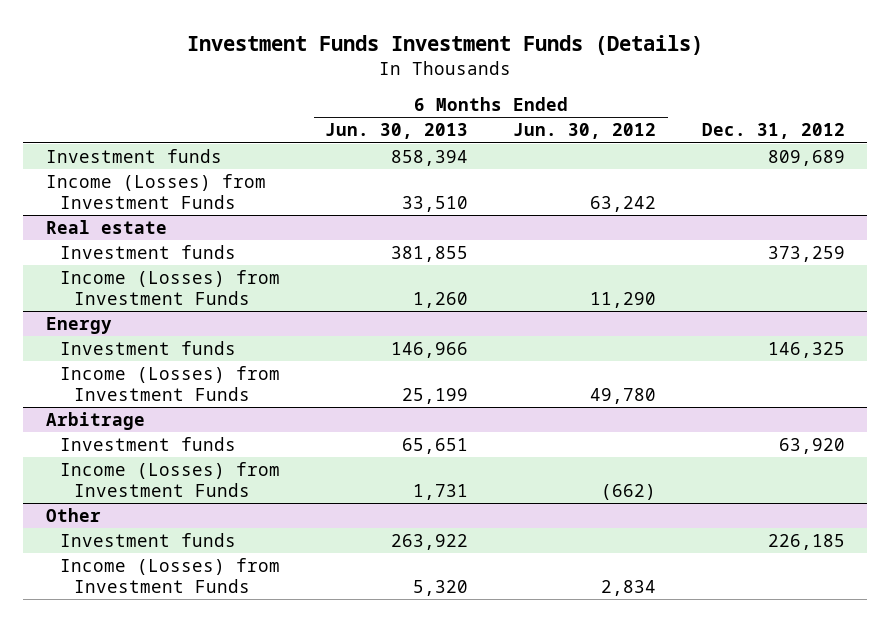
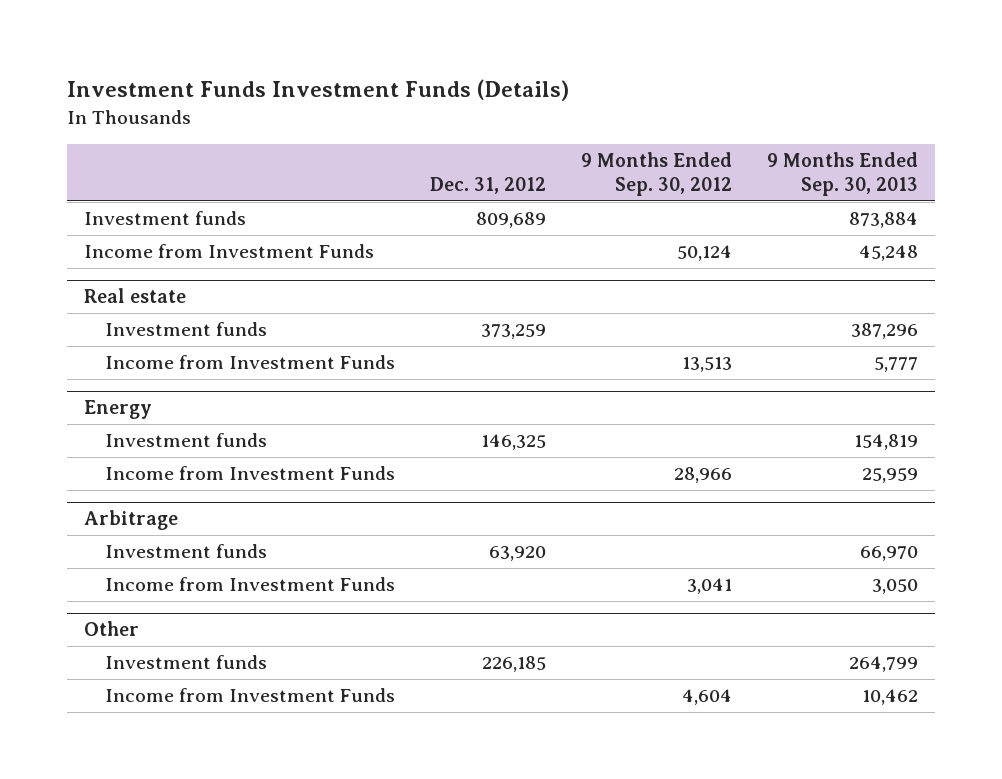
- | 6 Months Ended Jun. 30, 2013 | 6 Months Ended Jun. 30, 2012 | Dec. 31, 2012
+ | Dec. 31, 2012 | 9 Months Ended Sep. 30, 2012 | 9 Months Ended Sep. 30, 2013
- Income (Losses) from Investment Funds | 33,510 | 63,242 |
+ Income from Investment Funds | | 50,124 | 45,248
@ Real estate
- Income (Losses) from Investment Funds | 1,260 | 11,290 |
+ Income from Investment Funds | | 13,513 | 5,777
@ Energy
- Income (Losses) from Investment Funds | 25,199 | 49,780 |
+ Income from Investment Funds | | 28,966 | 25,959
@ Arbitrage
- Income (Losses) from Investment Funds | 1,731 | (662) |
+ Income from Investment Funds | | 3,041 | 3,050
@ Other
- Income (Losses) from Investment Funds | 5,320 | 2,834 |
+ Income from Investment Funds | | 4,604 | 10,462

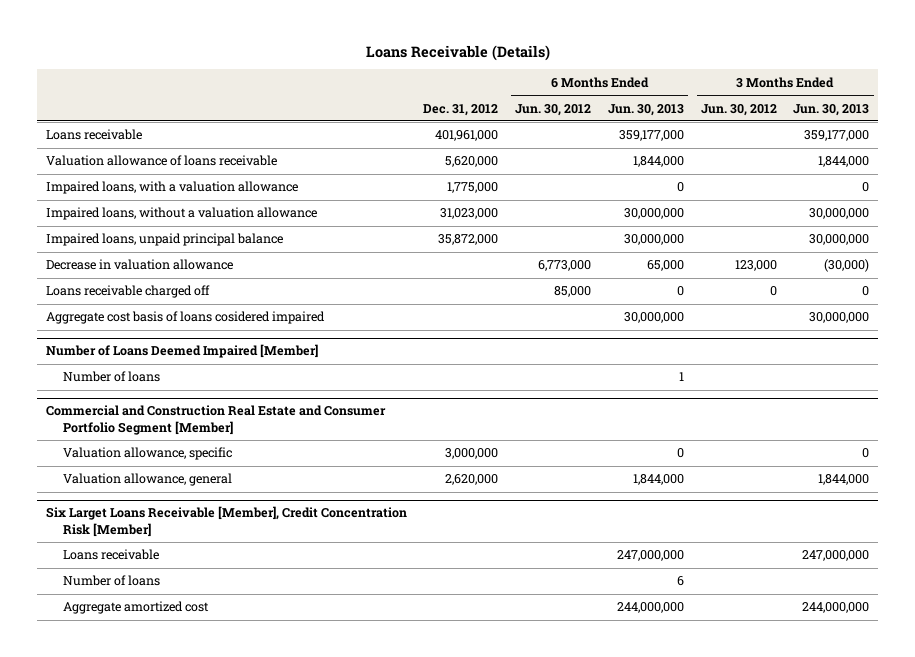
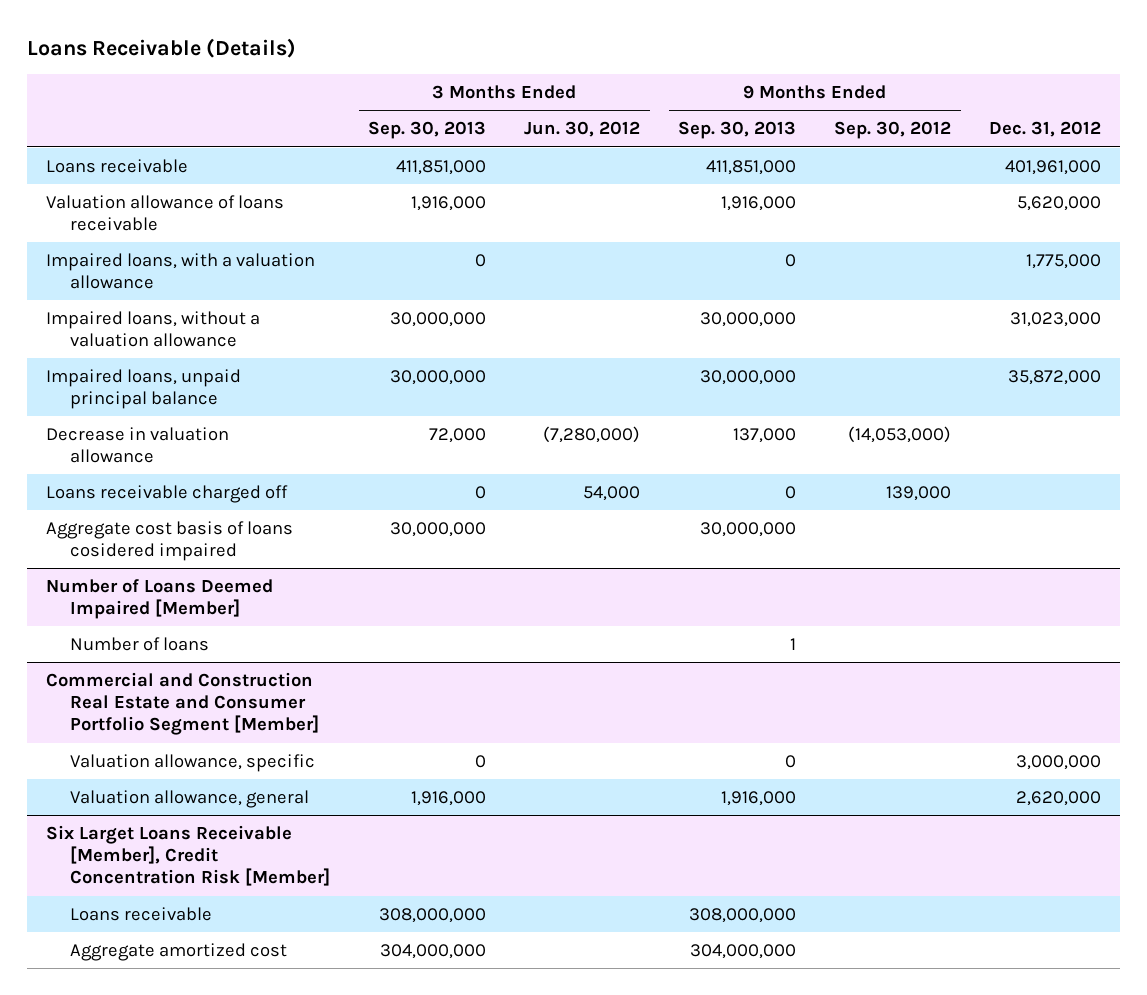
- | Dec. 31, 2012 | 6 Months Ended Jun. 30, 2012 | 6 Months Ended Jun. 30, 2013 | 3 Months Ended Jun. 30, 2012 | 3 Months Ended Jun. 30, 2013
+ | 3 Months Ended Sep. 30, 2013 | 3 Months Ended Jun. 30, 2012 | 9 Months Ended Sep. 30, 2013 | 9 Months Ended Sep. 30, 2012 | Dec. 31, 2012
- Decrease in valuation allowance | | 6,773,000 | 65,000 | 123,000 | (30,000)
- Loans receivable charged off | | 85,000 | 0 | 0 | 0
+ Decrease in valuation allowance | 72,000 | (7,280,000) | 137,000 | (14,053,000) |
+ Loans receivable charged off | 0 | 54,000 | 0 | 139,000 |
@ Six Larget Loans Receivable [Member], Credit Concentration Risk [Member]
- Number of loans | | | 6 | |

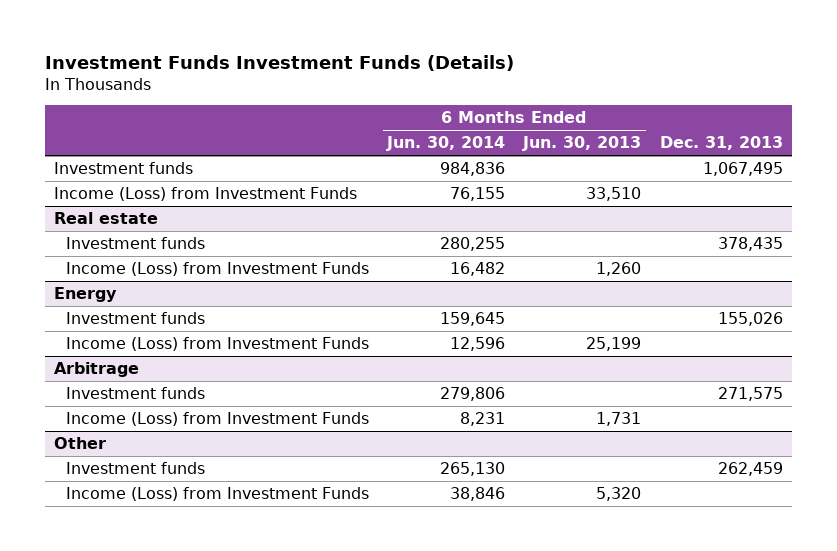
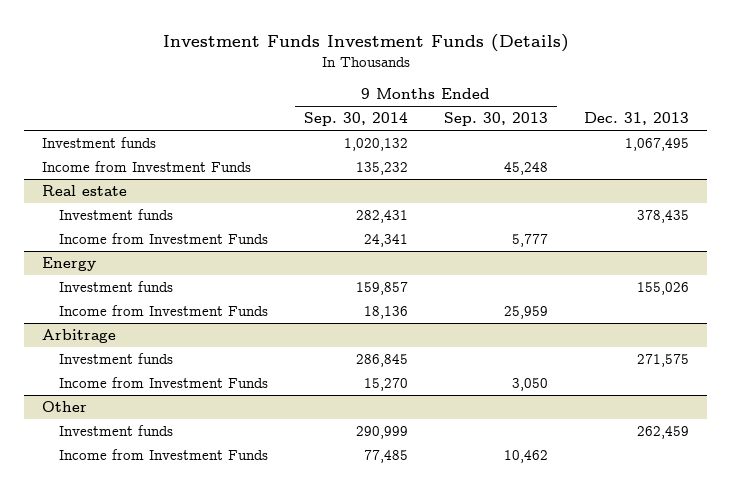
- | 6 Months Ended Jun. 30, 2014 | 6 Months Ended Jun. 30, 2013 | Dec. 31, 2013
+ | 9 Months Ended Sep. 30, 2014 | 9 Months Ended Sep. 30, 2013 | Dec. 31, 2013
- Income (Loss) from Investment Funds | 76,155 | 33,510 |
+ Income from Investment Funds | 135,232 | 45,248 |
@ Real estate
- Income (Loss) from Investment Funds | 16,482 | 1,260 |
+ Income from Investment Funds | 24,341 | 5,777 |
@ Energy
- Income (Loss) from Investment Funds | 12,596 | 25,199 |
+ Income from Investment Funds | 18,136 | 25,959 |
@ Arbitrage
- Income (Loss) from Investment Funds | 8,231 | 1,731 |
+ Income from Investment Funds | 15,270 | 3,050 |
@ Other
- Income (Loss) from Investment Funds | 38,846 | 5,320 |
+ Income from Investment Funds | 77,485 | 10,462 |

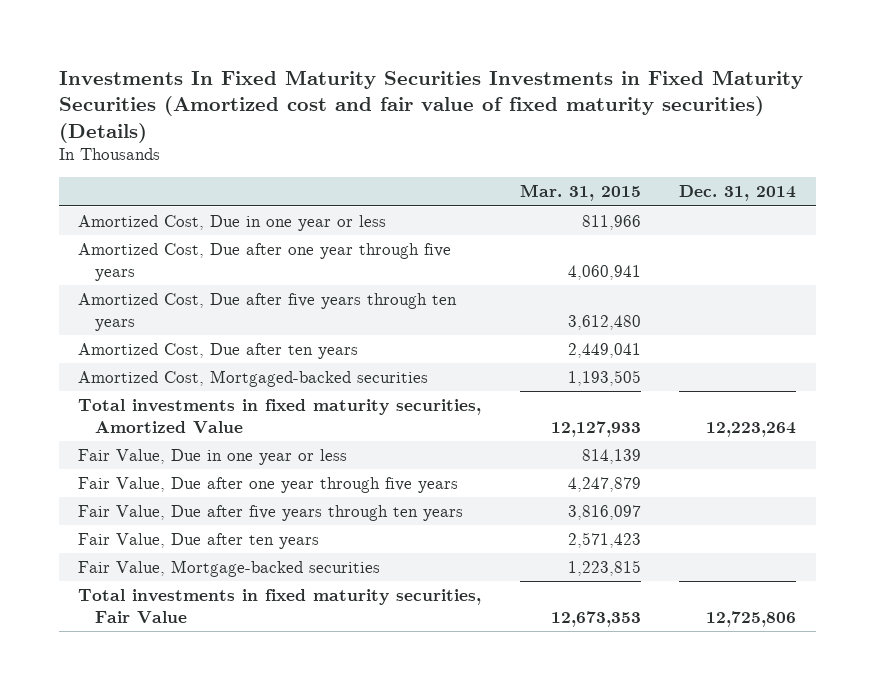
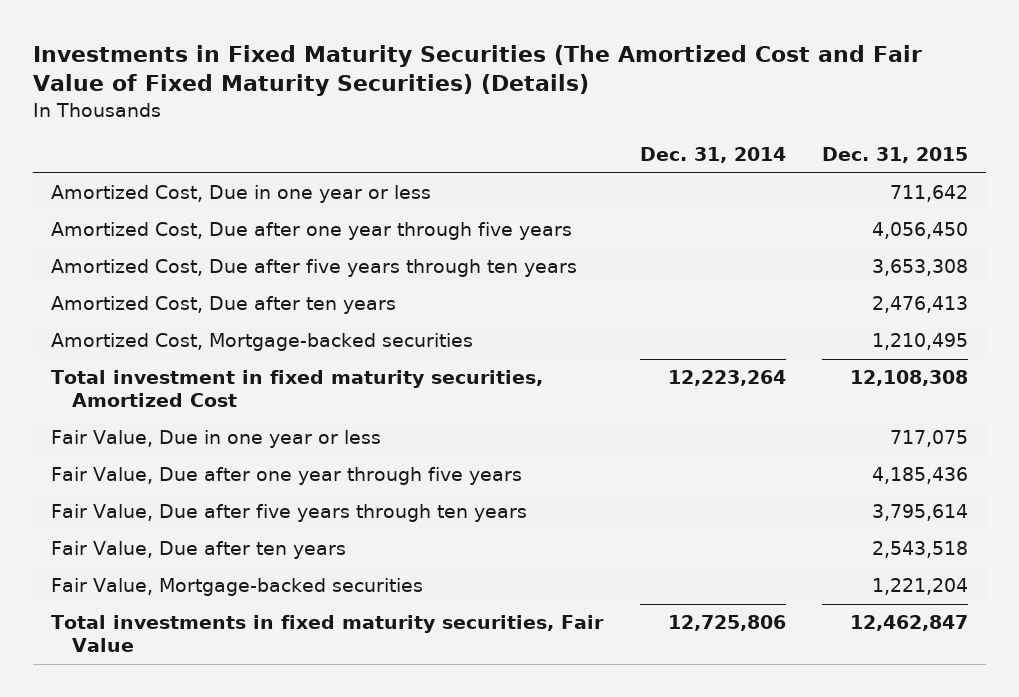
- Investments In Fixed Maturity Securities Investments in Fixed Maturity Securities (Amortized cost and fair value of fixed maturity securities) (Details)
+ Investments in Fixed Maturity Securities (The Amortized Cost and Fair Value of Fixed Maturity Securities) (Details)
- | Mar. 31, 2015 | Dec. 31, 2014
+ | Dec. 31, 2014 | Dec. 31, 2015
- Amortized Cost, Mortgaged-backed securities | 1,193,505 |
- Total investments in fixed maturity securities, Amortized Value | 12,127,933 | 12,223,264
+ Amortized Cost, Mortgage-backed securities | | 1,210,495
+ Total investment in fixed maturity securities, Amortized Cost | 12,223,264 | 12,108,308

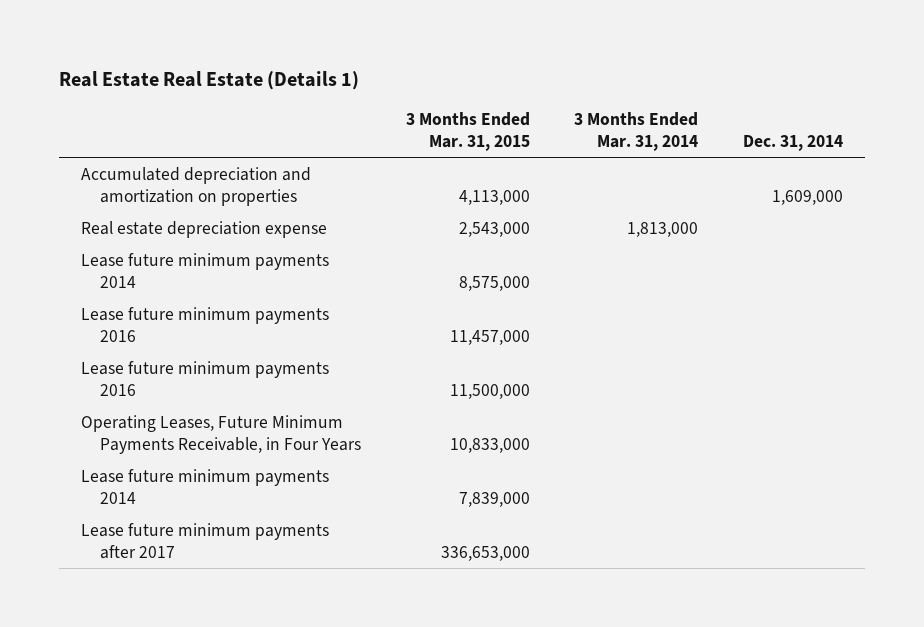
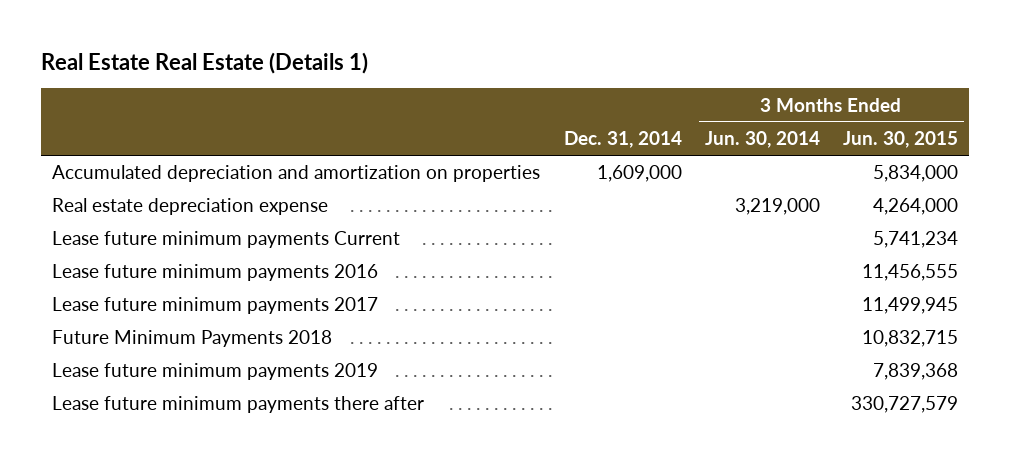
- | 3 Months Ended Mar. 31, 2015 | 3 Months Ended Mar. 31, 2014 | Dec. 31, 2014
+ | Dec. 31, 2014 | 3 Months Ended Jun. 30, 2014 | 3 Months Ended Jun. 30, 2015
- Lease future minimum payments 2014 | 8,575,000 | |
- Lease future minimum payments 2016 | 11,457,000 | |
+ Lease future minimum payments Current | | | 5,741,234
- Operating Leases, Future Minimum Payments Receivable, in Four Years | 10,833,000 | |
- Lease future minimum payments 2014 | 7,839,000 | |
- Lease future minimum payments after 2017 | 336,653,000 | |
+ Lease future minimum payments 2017 | | | 11,499,945
+ Future Minimum Payments 2018 | | | 10,832,715
+ Lease future minimum payments 2019 | | | 7,839,368
+ Lease future minimum payments there after | | | 330,727,579

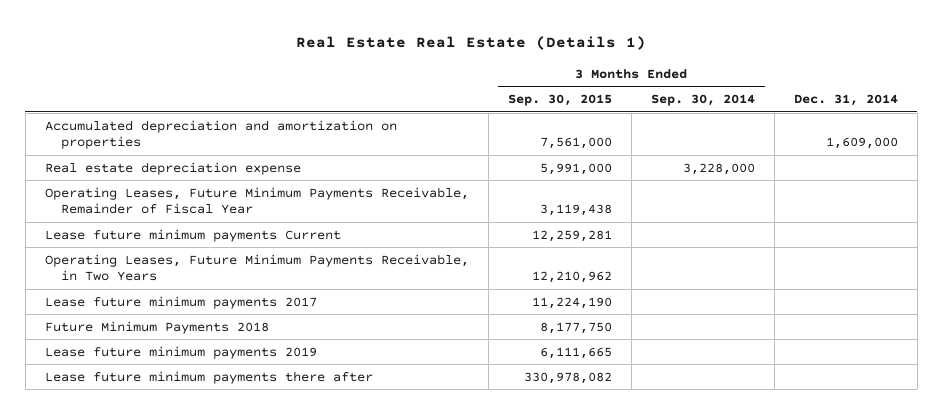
- | Dec. 31, 2014 | 3 Months Ended Jun. 30, 2014 | 3 Months Ended Jun. 30, 2015
+ | 3 Months Ended Sep. 30, 2015 | 3 Months Ended Sep. 30, 2014 | Dec. 31, 2014
+ Operating Leases, Future Minimum Payments Receivable, Remainder of Fiscal Year | 3,119,438 | |
- Lease future minimum payments 2016 | | | 11,456,555
+ Operating Leases, Future Minimum Payments Receivable, in Two Years | 12,210,962 | |

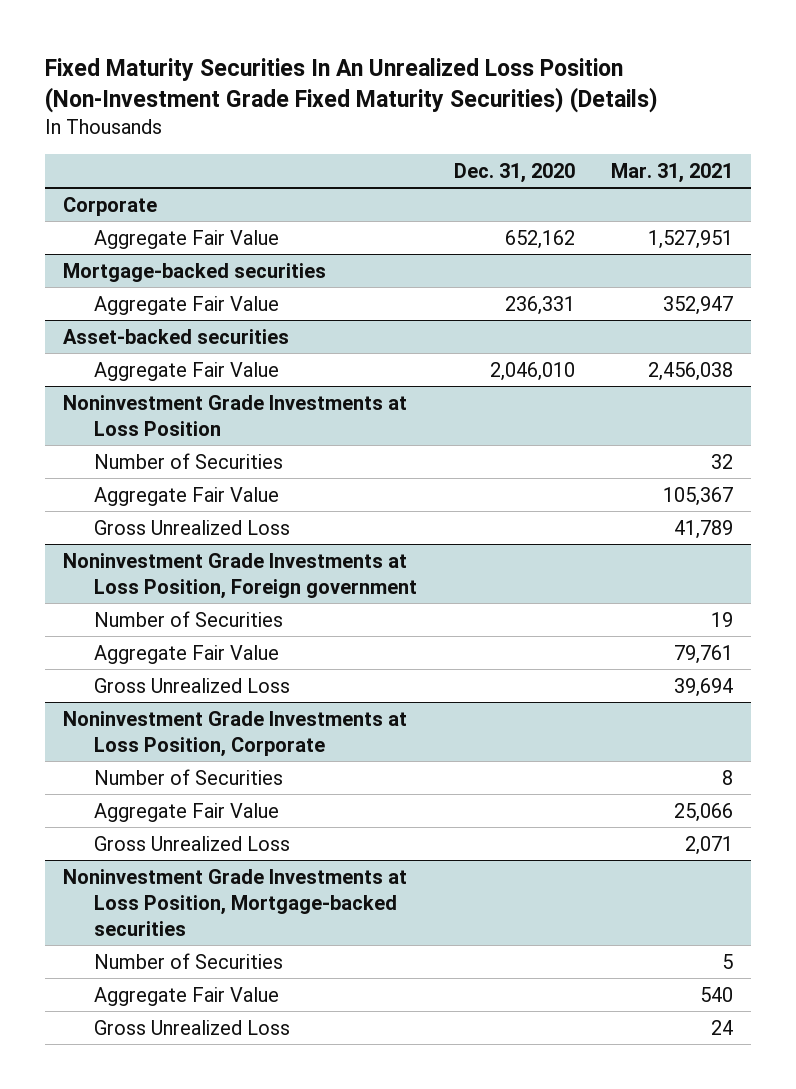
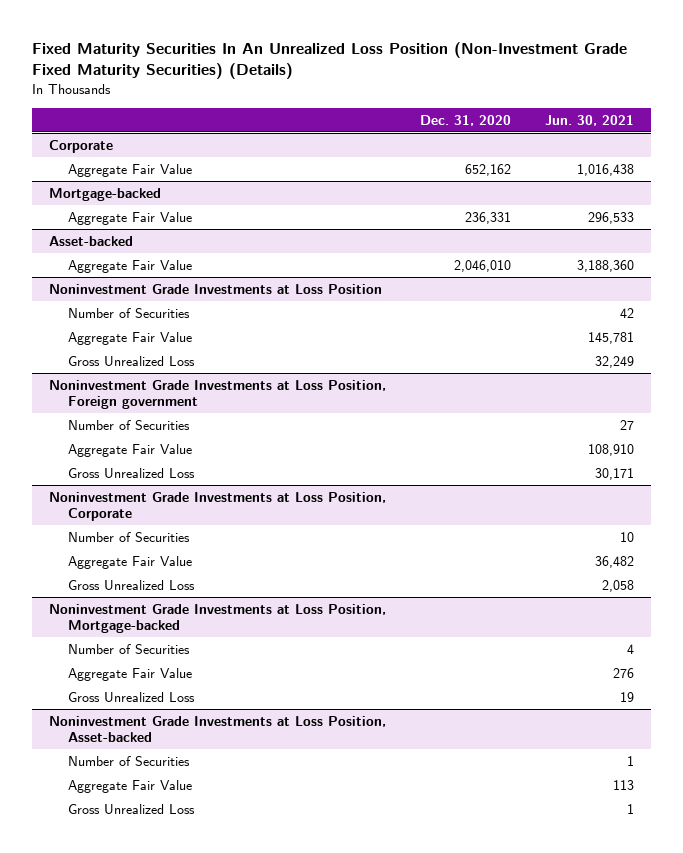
- | Dec. 31, 2020 | Mar. 31, 2021
+ | Dec. 31, 2020 | Jun. 30, 2021
- Mortgage-backed securities
+ Mortgage-backed
- Asset-backed securities
+ Asset-backed
- Noninvestment Grade Investments at Loss Position, Mortgage-backed securities
+ Noninvestment Grade Investments at Loss Position, Mortgage-backed
+ Noninvestment Grade Investments at Loss Position, Asset-backed
+ Number of Securities | | 1
+ Aggregate Fair Value | | 113
+ Gross Unrealized Loss | | 1

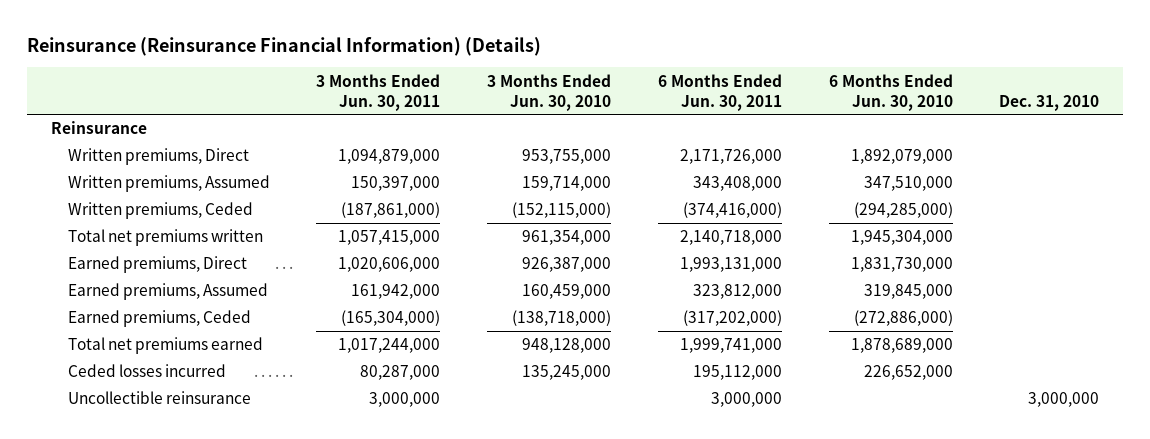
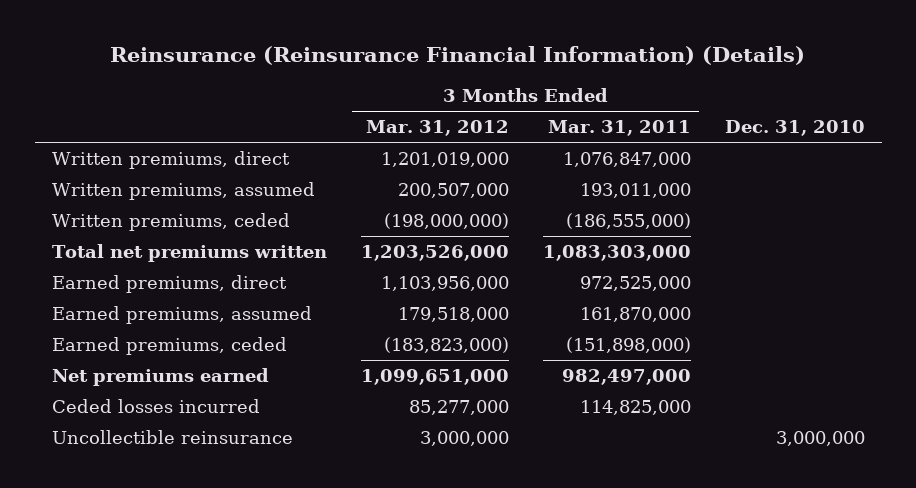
- | 3 Months Ended Jun. 30, 2011 | 3 Months Ended Jun. 30, 2010 | 6 Months Ended Jun. 30, 2011 | 6 Months Ended Jun. 30, 2010 | Dec. 31, 2010
+ | 3 Months Ended Mar. 31, 2012 | 3 Months Ended Mar. 31, 2011 | Dec. 31, 2010
- Reinsurance
- Written premiums, Direct | 1,094,879,000 | 953,755,000 | 2,171,726,000 | 1,892,079,000 |
- Written premiums, Assumed | 150,397,000 | 159,714,000 | 343,408,000 | 347,510,000 |
- Written premiums, Ceded | (187,861,000) | (152,115,000) | (374,416,000) | (294,285,000) |
+ Written premiums, direct | 1,201,019,000 | 1,076,847,000 |
+ Written premiums, assumed | 200,507,000 | 193,011,000 |
+ Written premiums, ceded | (198,000,000) | (186,555,000) |
- Earned premiums, Direct | 1,020,606,000 | 926,387,000 | 1,993,131,000 | 1,831,730,000 |
- Earned premiums, Assumed | 161,942,000 | 160,459,000 | 323,812,000 | 319,845,000 |
- Earned premiums, Ceded | (165,304,000) | (138,718,000) | (317,202,000) | (272,886,000) |
- Total net premiums earned | 1,017,244,000 | 948,128,000 | 1,999,741,000 | 1,878,689,000 |
+ Earned premiums, direct | 1,103,956,000 | 972,525,000 |
+ Earned premiums, assumed | 179,518,000 | 161,870,000 |
+ Earned premiums, ceded | (183,823,000) | (151,898,000) |
+ Net premiums earned | 1,099,651,000 | 982,497,000 |

